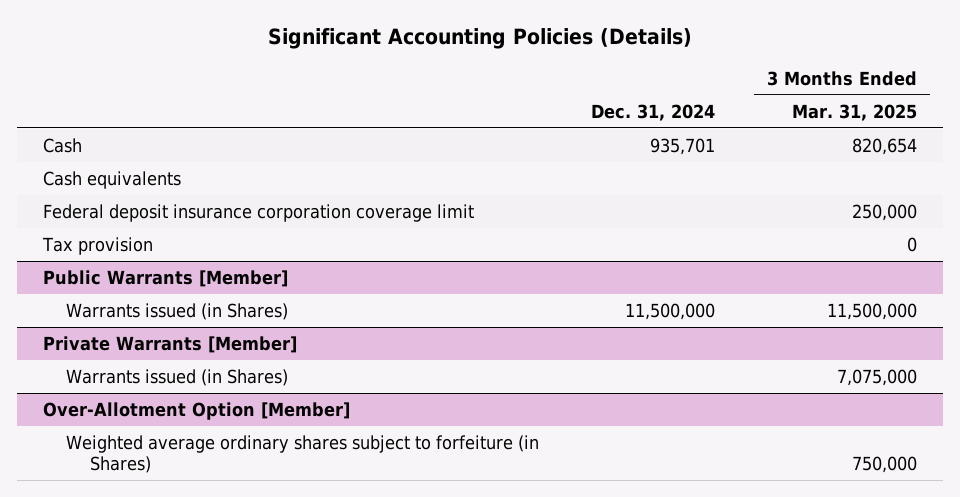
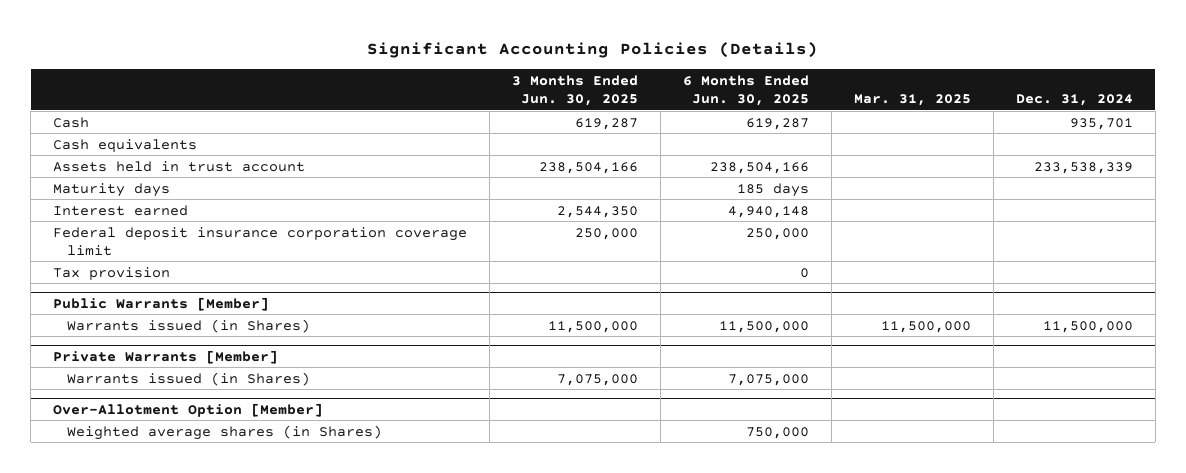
- | Dec. 31, 2024 | 3 Months Ended Mar. 31, 2025
+ | 3 Months Ended Jun. 30, 2025 | 6 Months Ended Jun. 30, 2025 | Mar. 31, 2025 | Dec. 31, 2024
+ Assets held in trust account | 238,504,166 | 238,504,166 | | 233,538,339
+ Maturity days | | 185 days | |
+ Interest earned | 2,544,350 | 4,940,148 | |
@ Over-Allotment Option [Member]
- Weighted average ordinary shares subject to forfeiture (in Shares) | | 750,000
+ Weighted average shares (in Shares) | | 750,000 | |

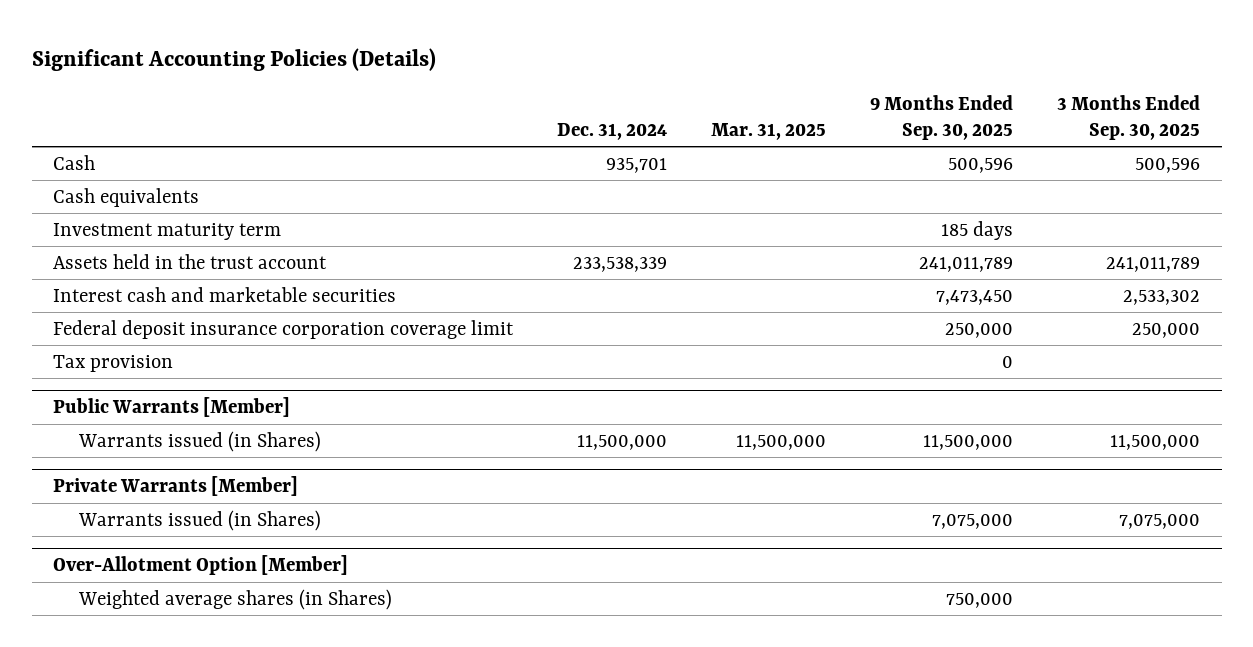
- | 3 Months Ended Jun. 30, 2025 | 6 Months Ended Jun. 30, 2025 | Mar. 31, 2025 | Dec. 31, 2024
+ | Dec. 31, 2024 | Mar. 31, 2025 | 9 Months Ended Sep. 30, 2025 | 3 Months Ended Sep. 30, 2025
- Assets held in trust account | 238,504,166 | 238,504,166 | | 233,538,339
- Maturity days | | 185 days | |
- Interest earned | 2,544,350 | 4,940,148 | |
+ Investment maturity term | | | 185 days |
+ Assets held in the trust account | 233,538,339 | | 241,011,789 | 241,011,789
+ Interest cash and marketable securities | | | 7,473,450 | 2,533,302

